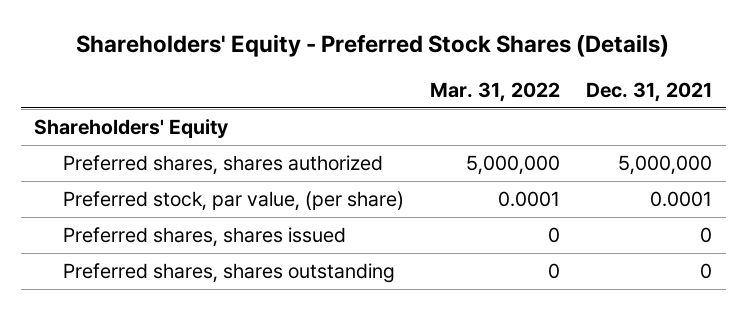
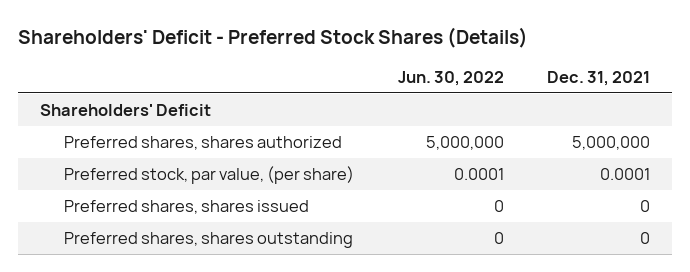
- Shareholders' Equity - Preferred Stock Shares (Details)
+ Shareholders' Deficit - Preferred Stock Shares (Details)
- | Mar. 31, 2022 | Dec. 31, 2021
+ | Jun. 30, 2022 | Dec. 31, 2021
- Shareholders' Equity
+ Shareholders' Deficit

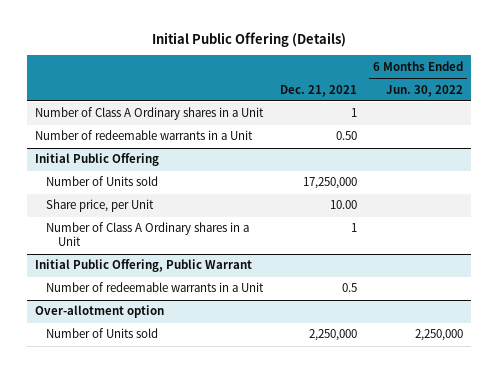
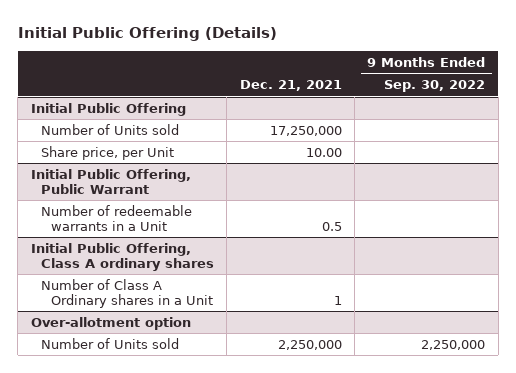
- | Dec. 21, 2021 | 6 Months Ended Jun. 30, 2022
+ | Dec. 21, 2021 | 9 Months Ended Sep. 30, 2022
- Number of Class A Ordinary shares in a Unit | 1 |
- Number of redeemable warrants in a Unit | 0.50 |
@ Initial Public Offering
- Number of Class A Ordinary shares in a Unit | 1 |
+ Initial Public Offering, Class A ordinary shares
+ Number of Class A Ordinary shares in a Unit | 1 |

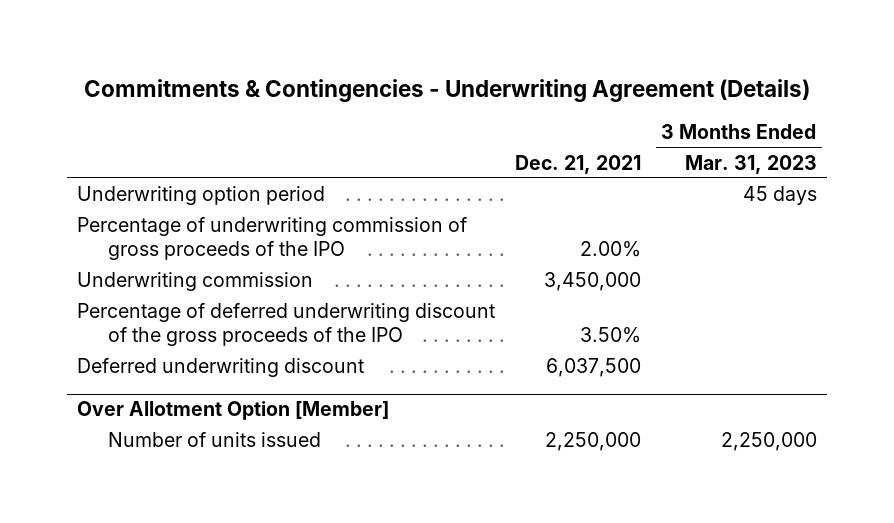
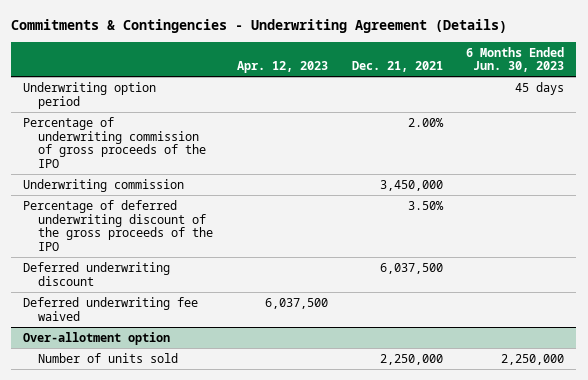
- | Dec. 21, 2021 | 3 Months Ended Mar. 31, 2023
+ | Apr. 12, 2023 | Dec. 21, 2021 | 6 Months Ended Jun. 30, 2023
- Over Allotment Option [Member]
- Number of units issued | 2,250,000 | 2,250,000
+ Deferred underwriting fee waived | 6,037,500 | |
+ Over-allotment option
+ Number of units sold | | 2,250,000 | 2,250,000

